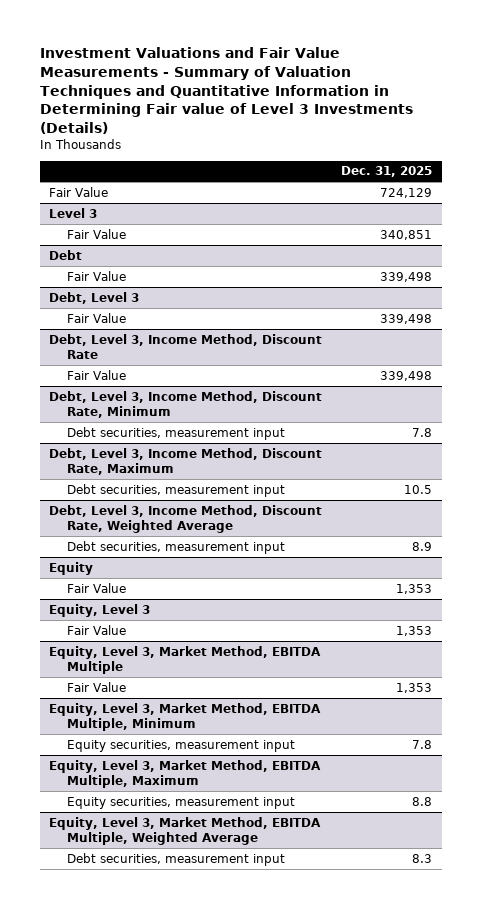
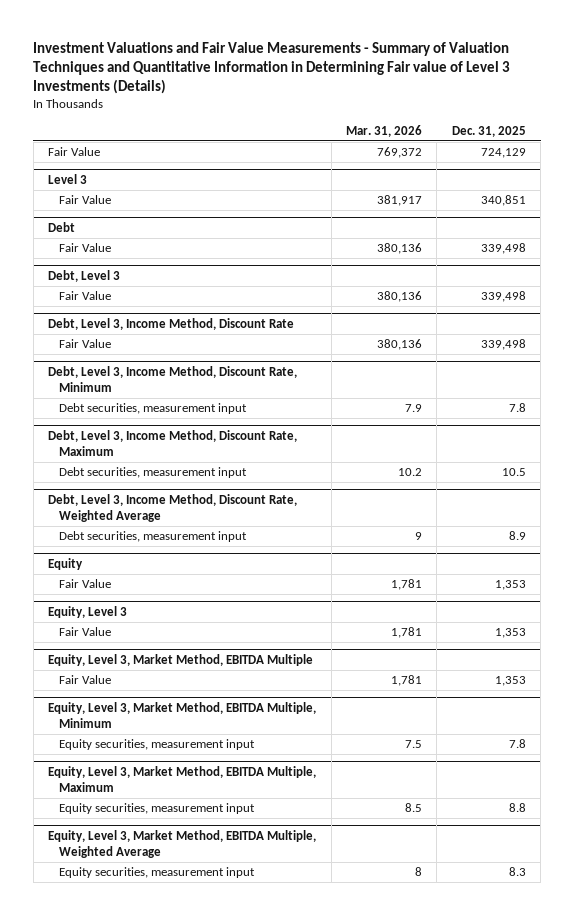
- | Dec. 31, 2025
+ | Mar. 31, 2026 | Dec. 31, 2025
@ Equity, Level 3, Market Method, EBITDA Multiple, Weighted Average
- Debt securities, measurement input | 8.3
+ Equity securities, measurement input | 8 | 8.3

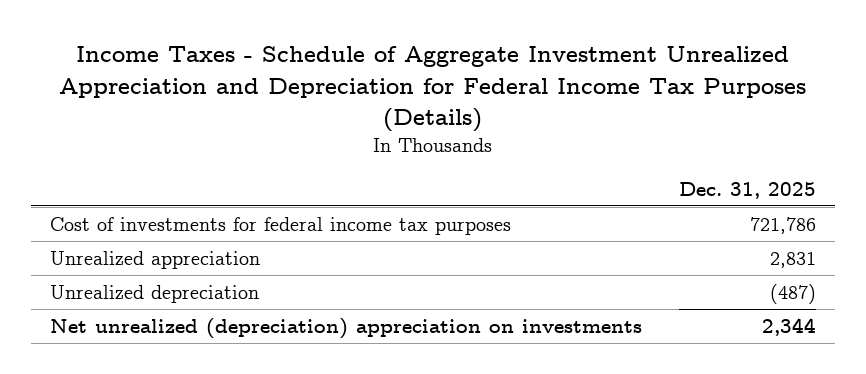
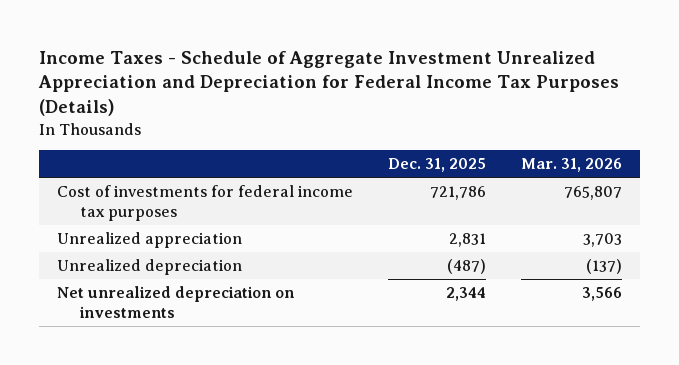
- | Dec. 31, 2025
+ | Dec. 31, 2025 | Mar. 31, 2026
- Net unrealized (depreciation) appreciation on investments | 2,344
+ Net unrealized depreciation on investments | 2,344 | 3,566

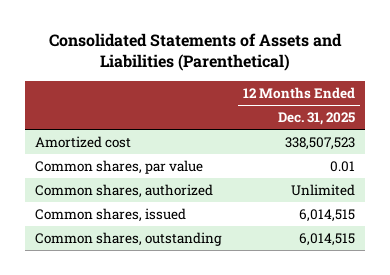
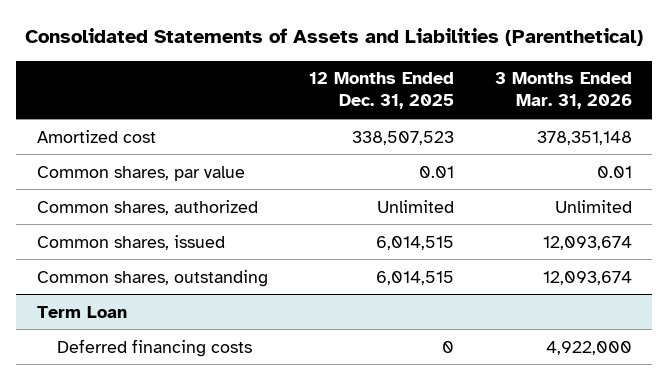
- | 12 Months Ended Dec. 31, 2025
+ | 12 Months Ended Dec. 31, 2025 | 3 Months Ended Mar. 31, 2026
+ Term Loan
+ Deferred financing costs | 0 | 4,922,000

